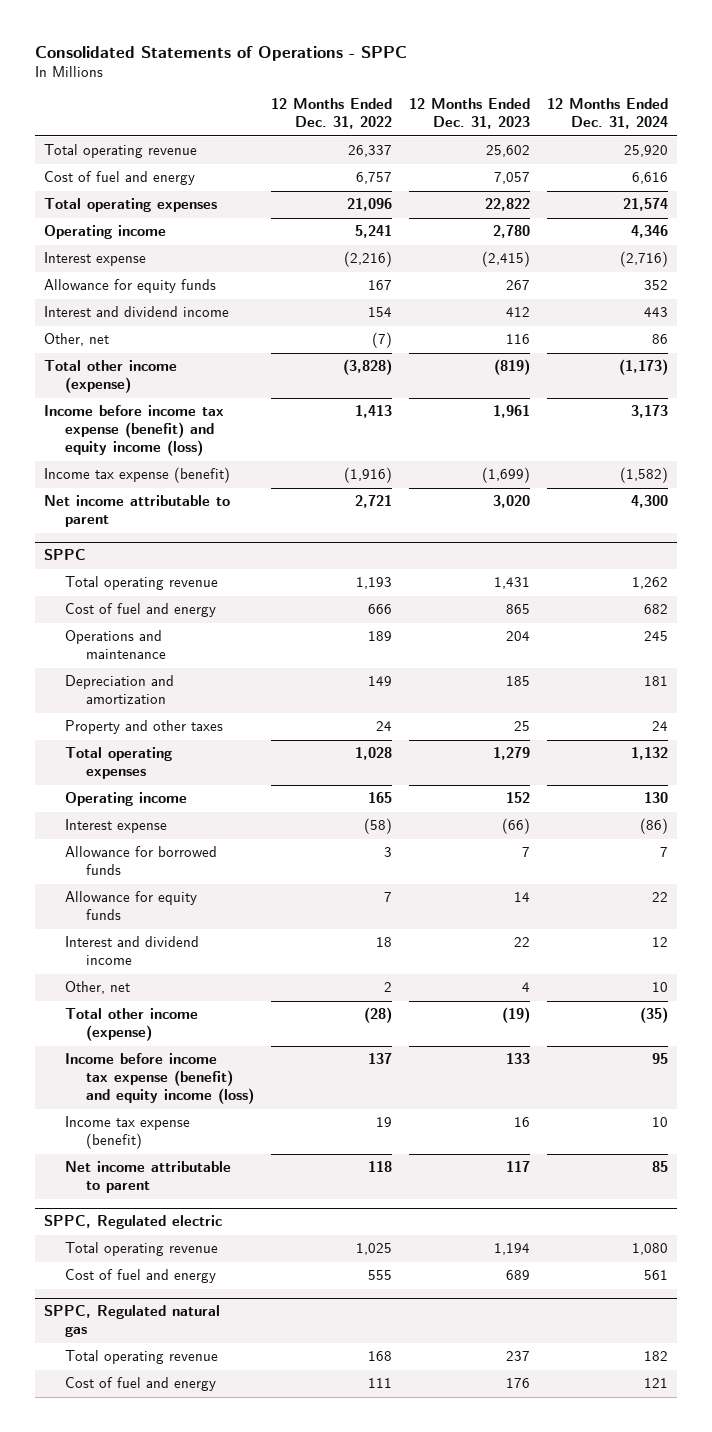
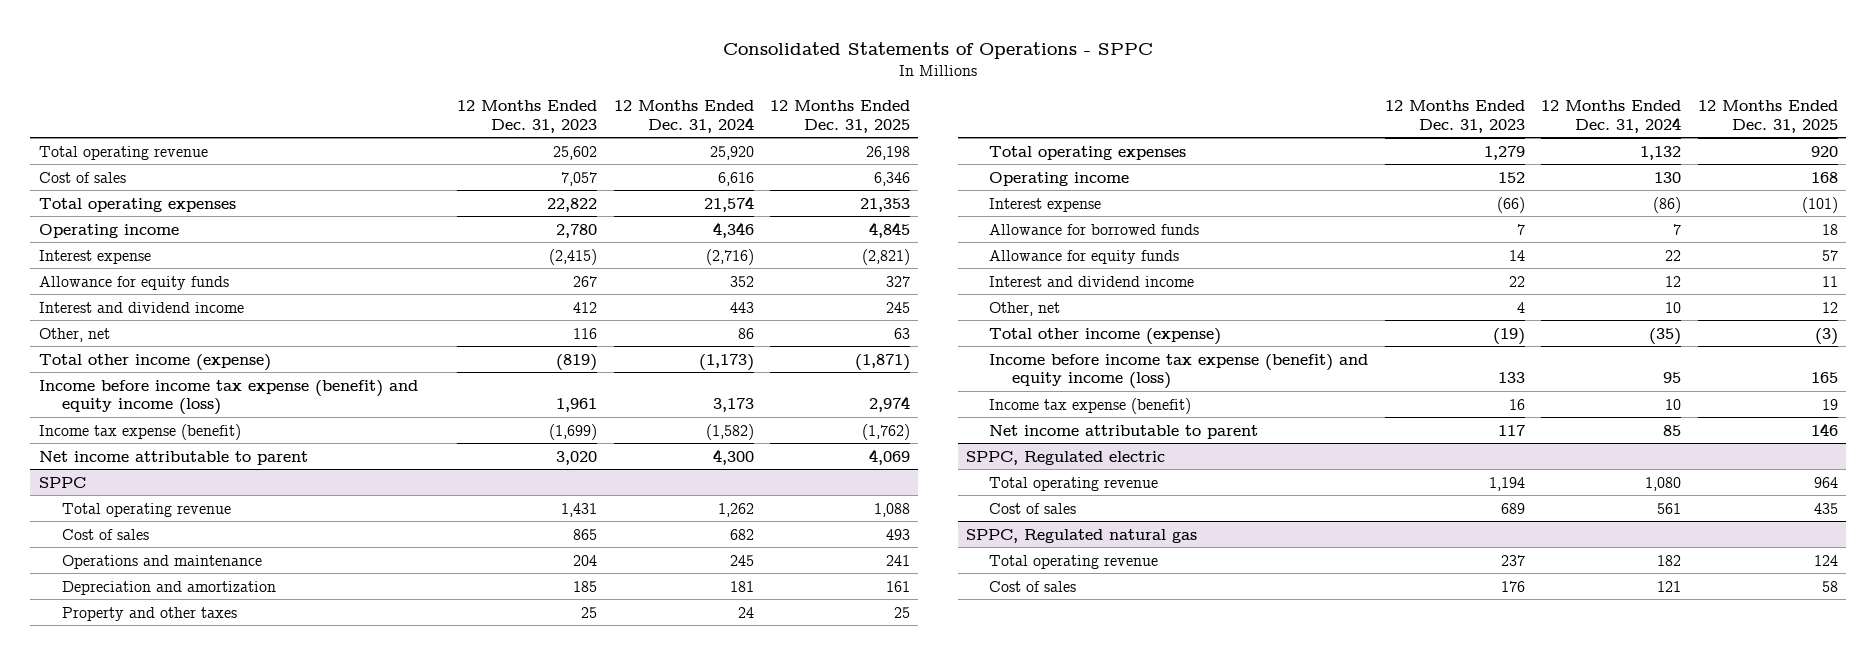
- | 12 Months Ended Dec. 31, 2022 | 12 Months Ended Dec. 31, 2023 | 12 Months Ended Dec. 31, 2024
+ | 12 Months Ended Dec. 31, 2023 | 12 Months Ended Dec. 31, 2024 | 12 Months Ended Dec. 31, 2025
- Cost of fuel and energy | 6,757 | 7,057 | 6,616
+ Cost of sales | 7,057 | 6,616 | 6,346
@ SPPC
- Cost of fuel and energy | 666 | 865 | 682
+ Cost of sales | 865 | 682 | 493
@ SPPC, Regulated electric
- Cost of fuel and energy | 555 | 689 | 561
+ Cost of sales | 689 | 561 | 435
@ SPPC, Regulated natural gas
- Cost of fuel and energy | 111 | 176 | 121
+ Cost of sales | 176 | 121 | 58

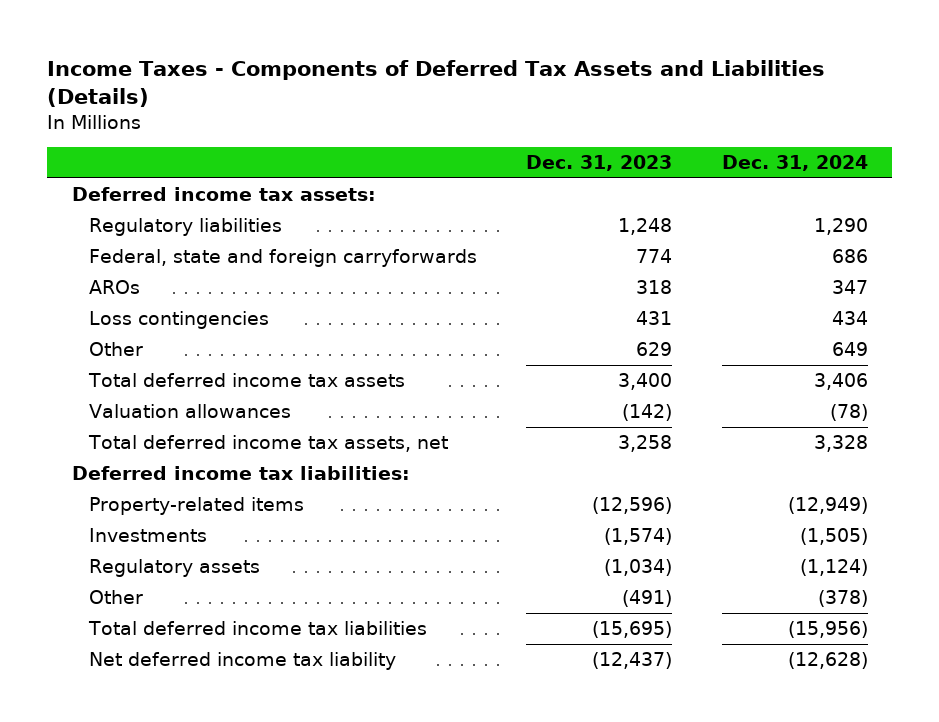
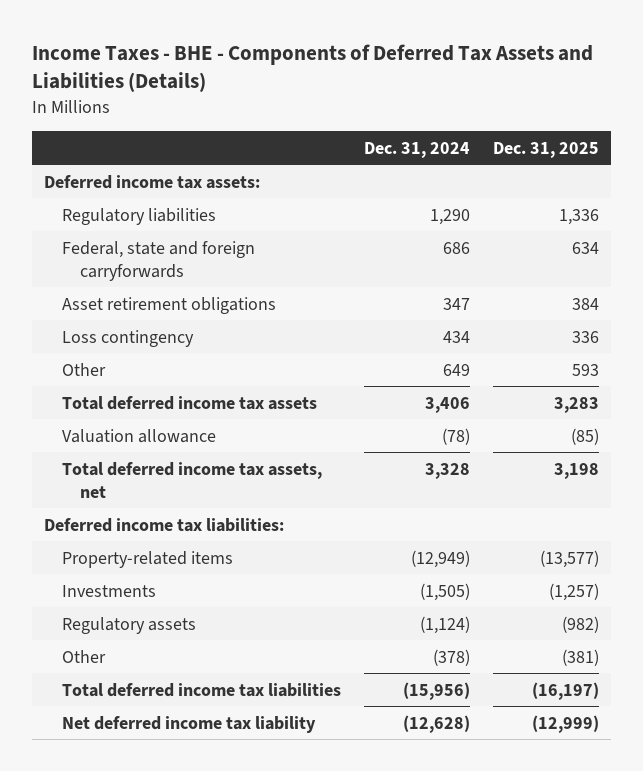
- Income Taxes - Components of Deferred Tax Assets and Liabilities (Details)
+ Income Taxes - BHE - Components of Deferred Tax Assets and Liabilities (Details)
- | Dec. 31, 2023 | Dec. 31, 2024
+ | Dec. 31, 2024 | Dec. 31, 2025
- AROs | 318 | 347
- Loss contingencies | 431 | 434
+ Asset retirement obligations | 347 | 384
+ Loss contingency | 434 | 336
- Valuation allowances | (142) | (78)
+ Valuation allowance | (78) | (85)

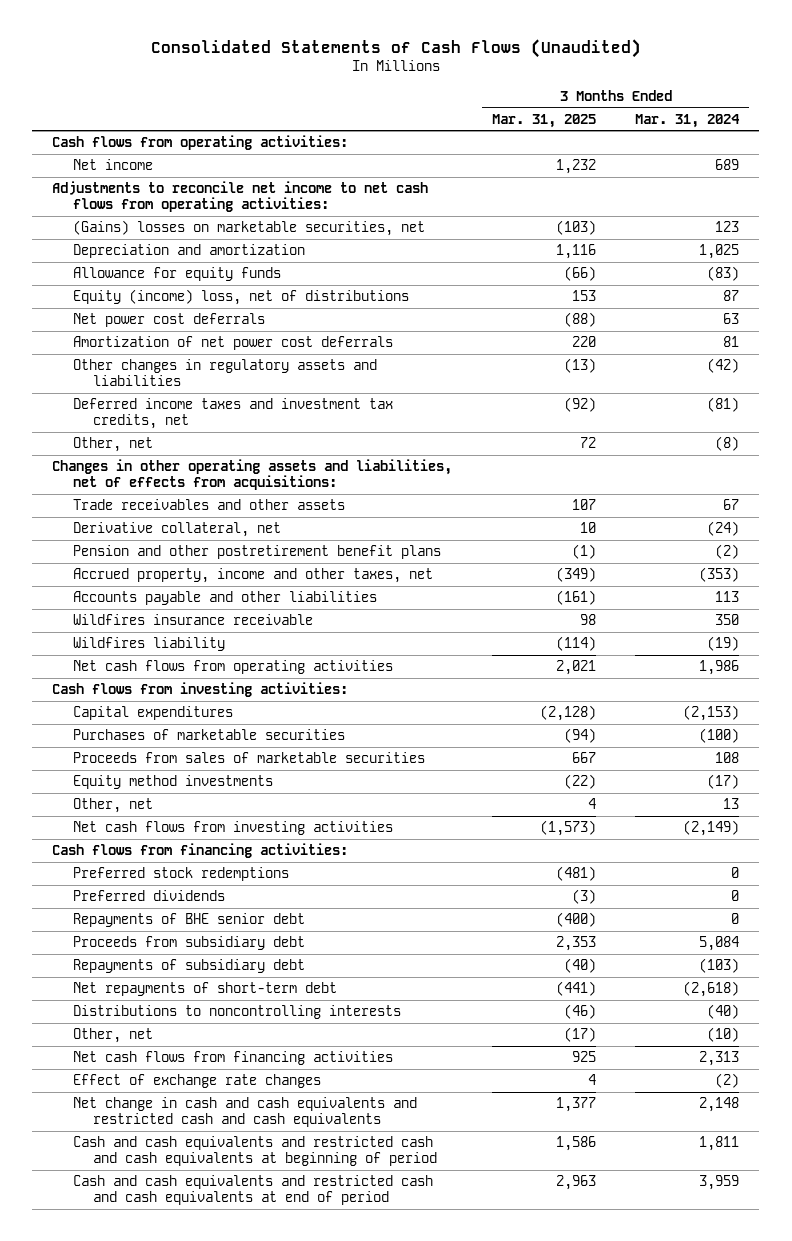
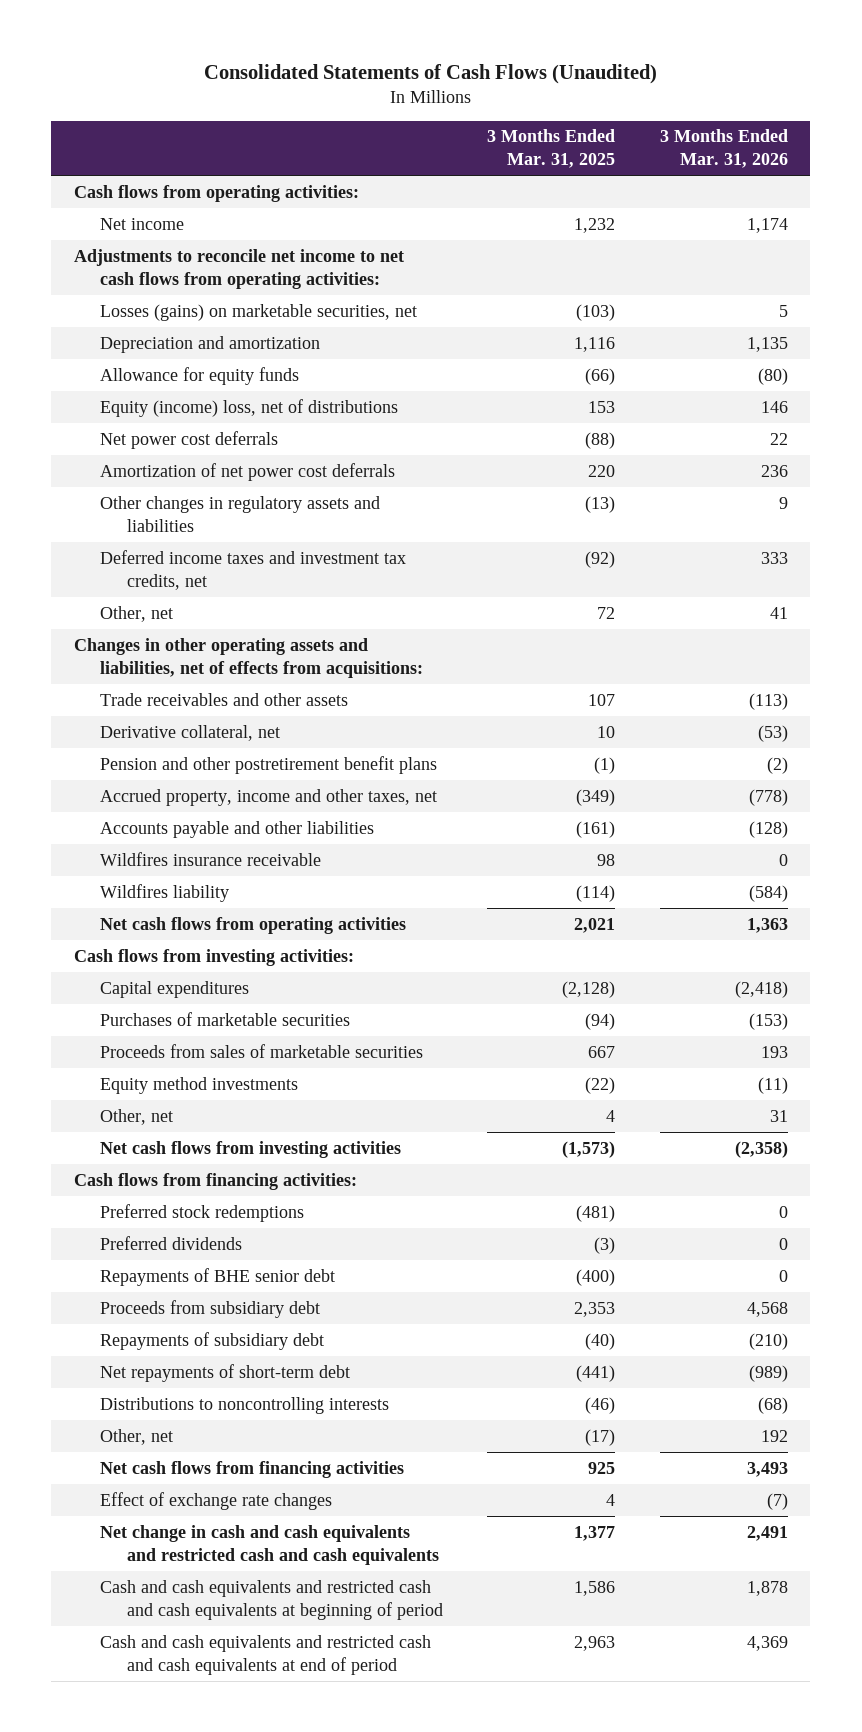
- | 3 Months Ended Mar. 31, 2025 | 3 Months Ended Mar. 31, 2024
+ | 3 Months Ended Mar. 31, 2025 | 3 Months Ended Mar. 31, 2026
- (Gains) losses on marketable securities, net | (103) | 123
+ Losses (gains) on marketable securities, net | (103) | 5

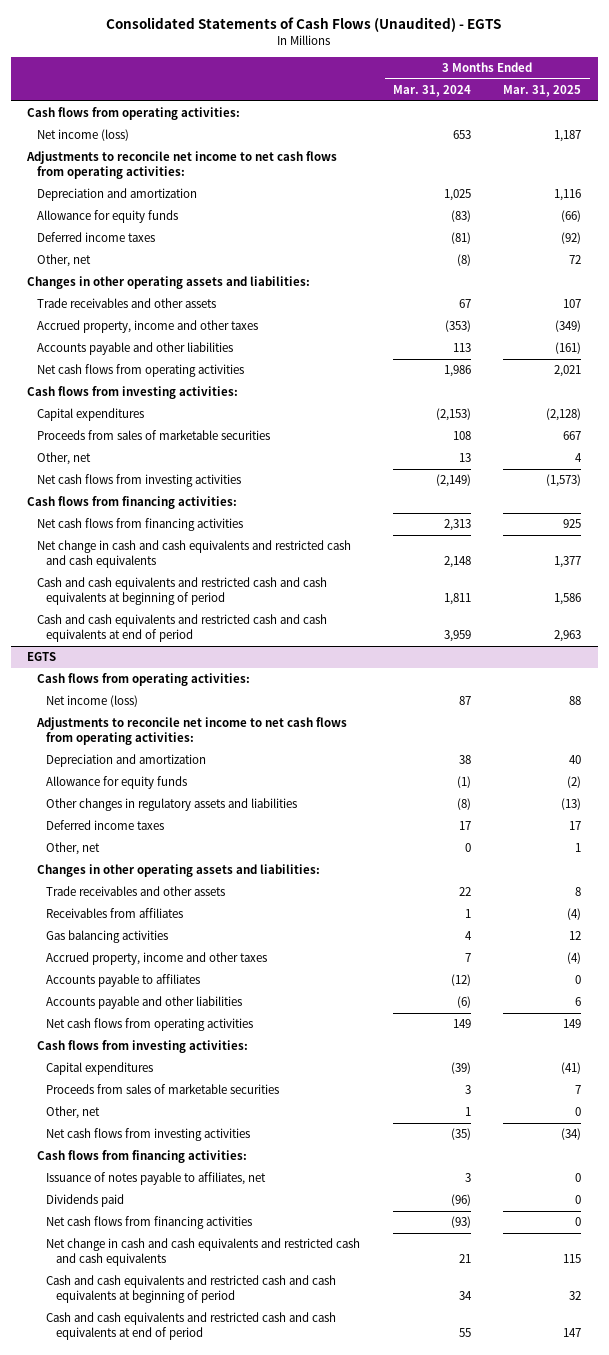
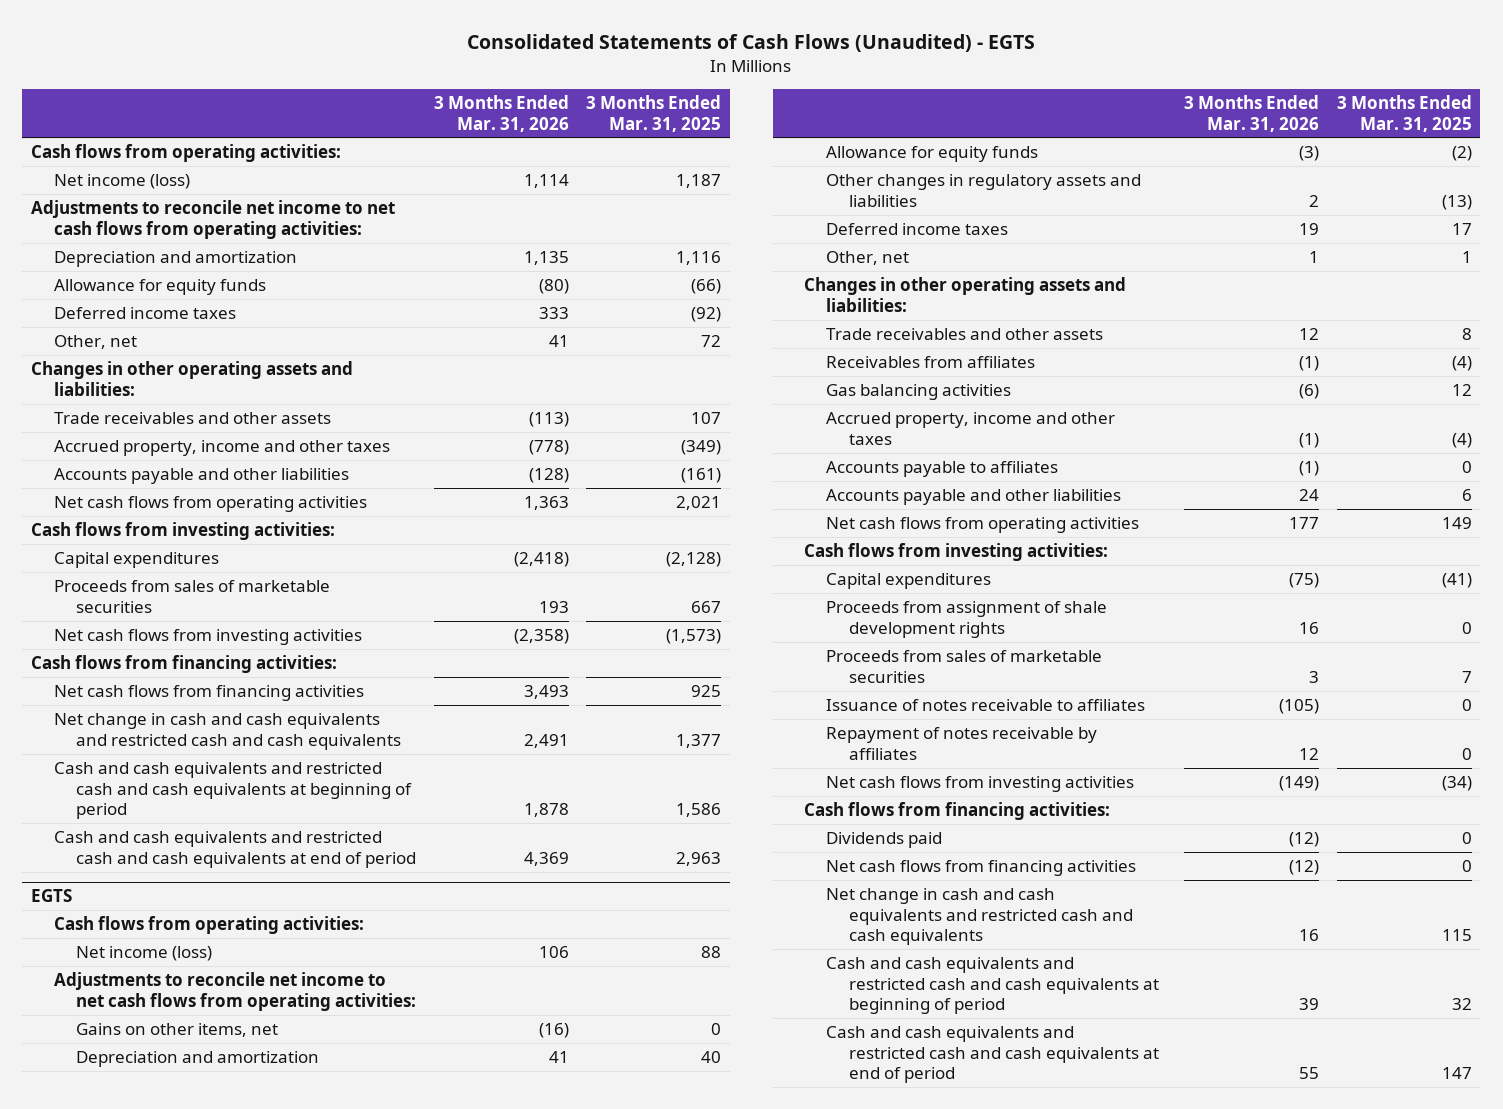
- | 3 Months Ended Mar. 31, 2024 | 3 Months Ended Mar. 31, 2025
+ | 3 Months Ended Mar. 31, 2026 | 3 Months Ended Mar. 31, 2025
- Other, net | 13 | 4
@ EGTS
+ Gains on other items, net | (16) | 0
+ Proceeds from assignment of shale development rights | 16 | 0
- Other, net | 1 | 0
+ Issuance of notes receivable to affiliates | (105) | 0
+ Repayment of notes receivable by affiliates | 12 | 0
- Issuance of notes payable to affiliates, net | 3 | 0

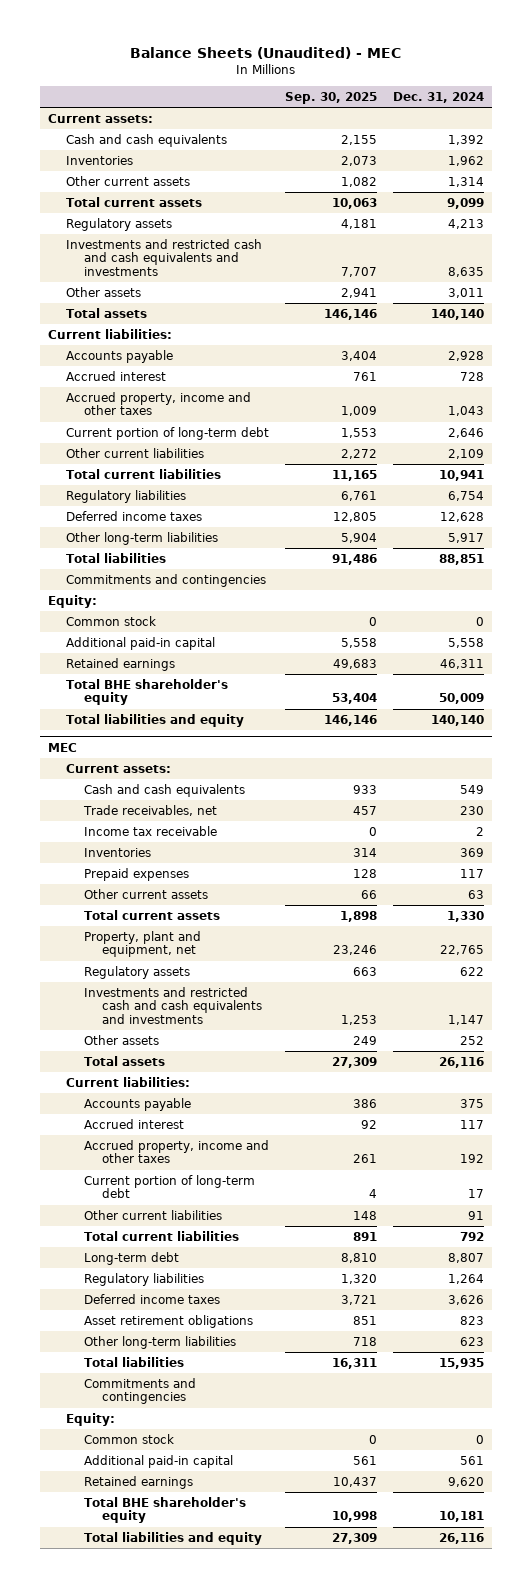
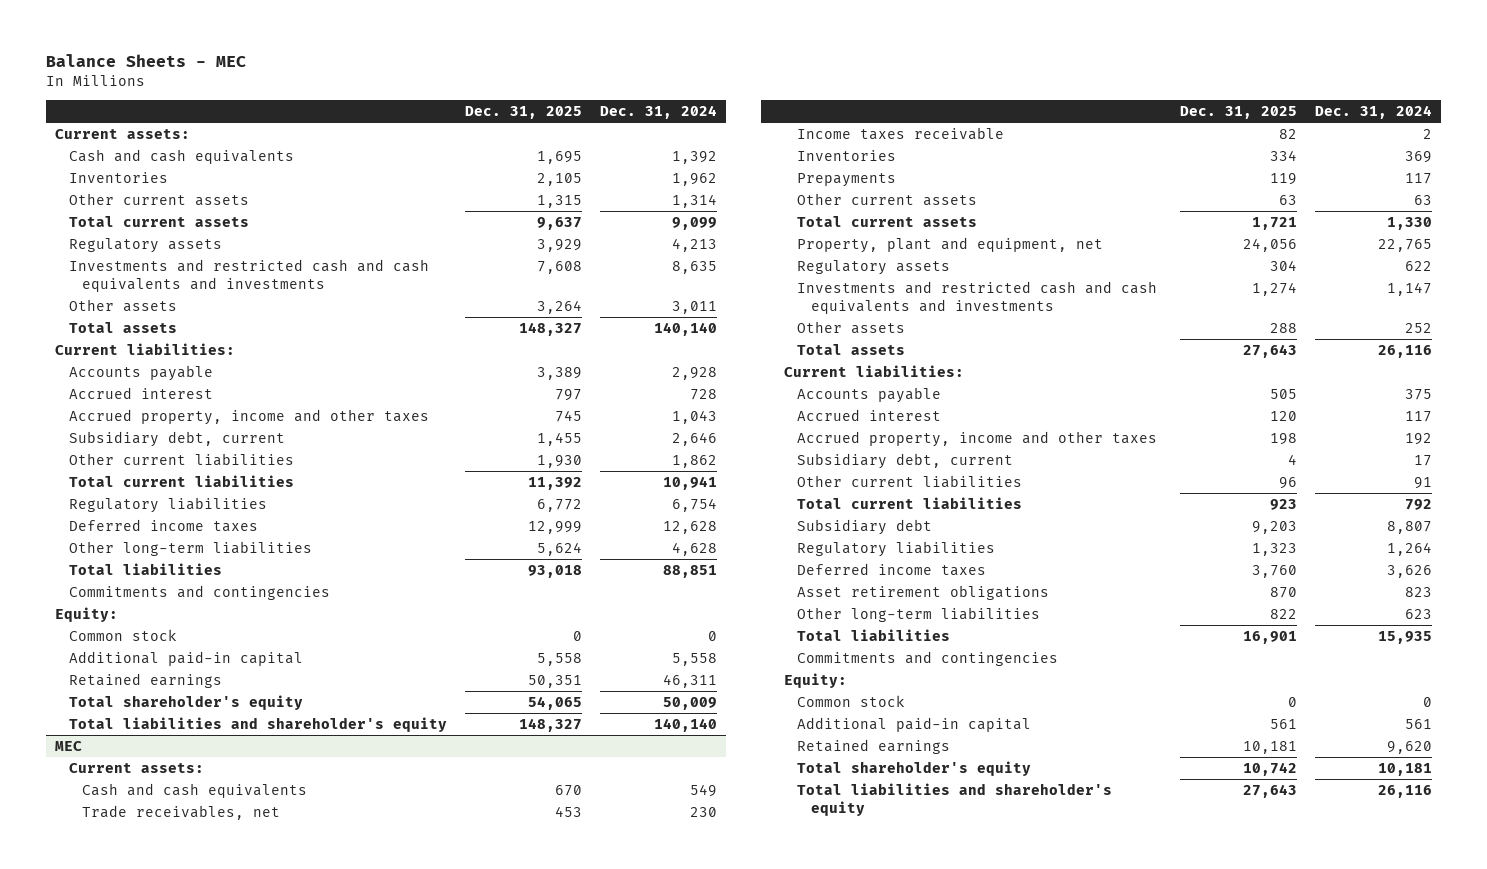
- Balance Sheets (Unaudited) - MEC
+ Balance Sheets - MEC
- | Sep. 30, 2025 | Dec. 31, 2024
+ | Dec. 31, 2025 | Dec. 31, 2024
- Current portion of long-term debt | 1,553 | 2,646
- Other current liabilities | 2,272 | 2,109
+ Subsidiary debt, current | 1,455 | 2,646
+ Other current liabilities | 1,930 | 1,862
- Other long-term liabilities | 5,904 | 5,917
+ Other long-term liabilities | 5,624 | 4,628
- Total BHE shareholder's equity | 53,404 | 50,009
- Total liabilities and equity | 146,146 | 140,140
+ Total shareholder's equity | 54,065 | 50,009
+ Total liabilities and shareholder's equity | 148,327 | 140,140
@ MEC
- Income tax receivable | 0 | 2
+ Income taxes receivable | 82 | 2
- Prepaid expenses | 128 | 117
+ Prepayments | 119 | 117
- Current portion of long-term debt | 4 | 17
+ Subsidiary debt, current | 4 | 17
- Long-term debt | 8,810 | 8,807
+ Subsidiary debt | 9,203 | 8,807
- Total BHE shareholder's equity | 10,998 | 10,181
- Total liabilities and equity | 27,309 | 26,116
+ Total shareholder's equity | 10,742 | 10,181
+ Total liabilities and shareholder's equity | 27,643 | 26,116

